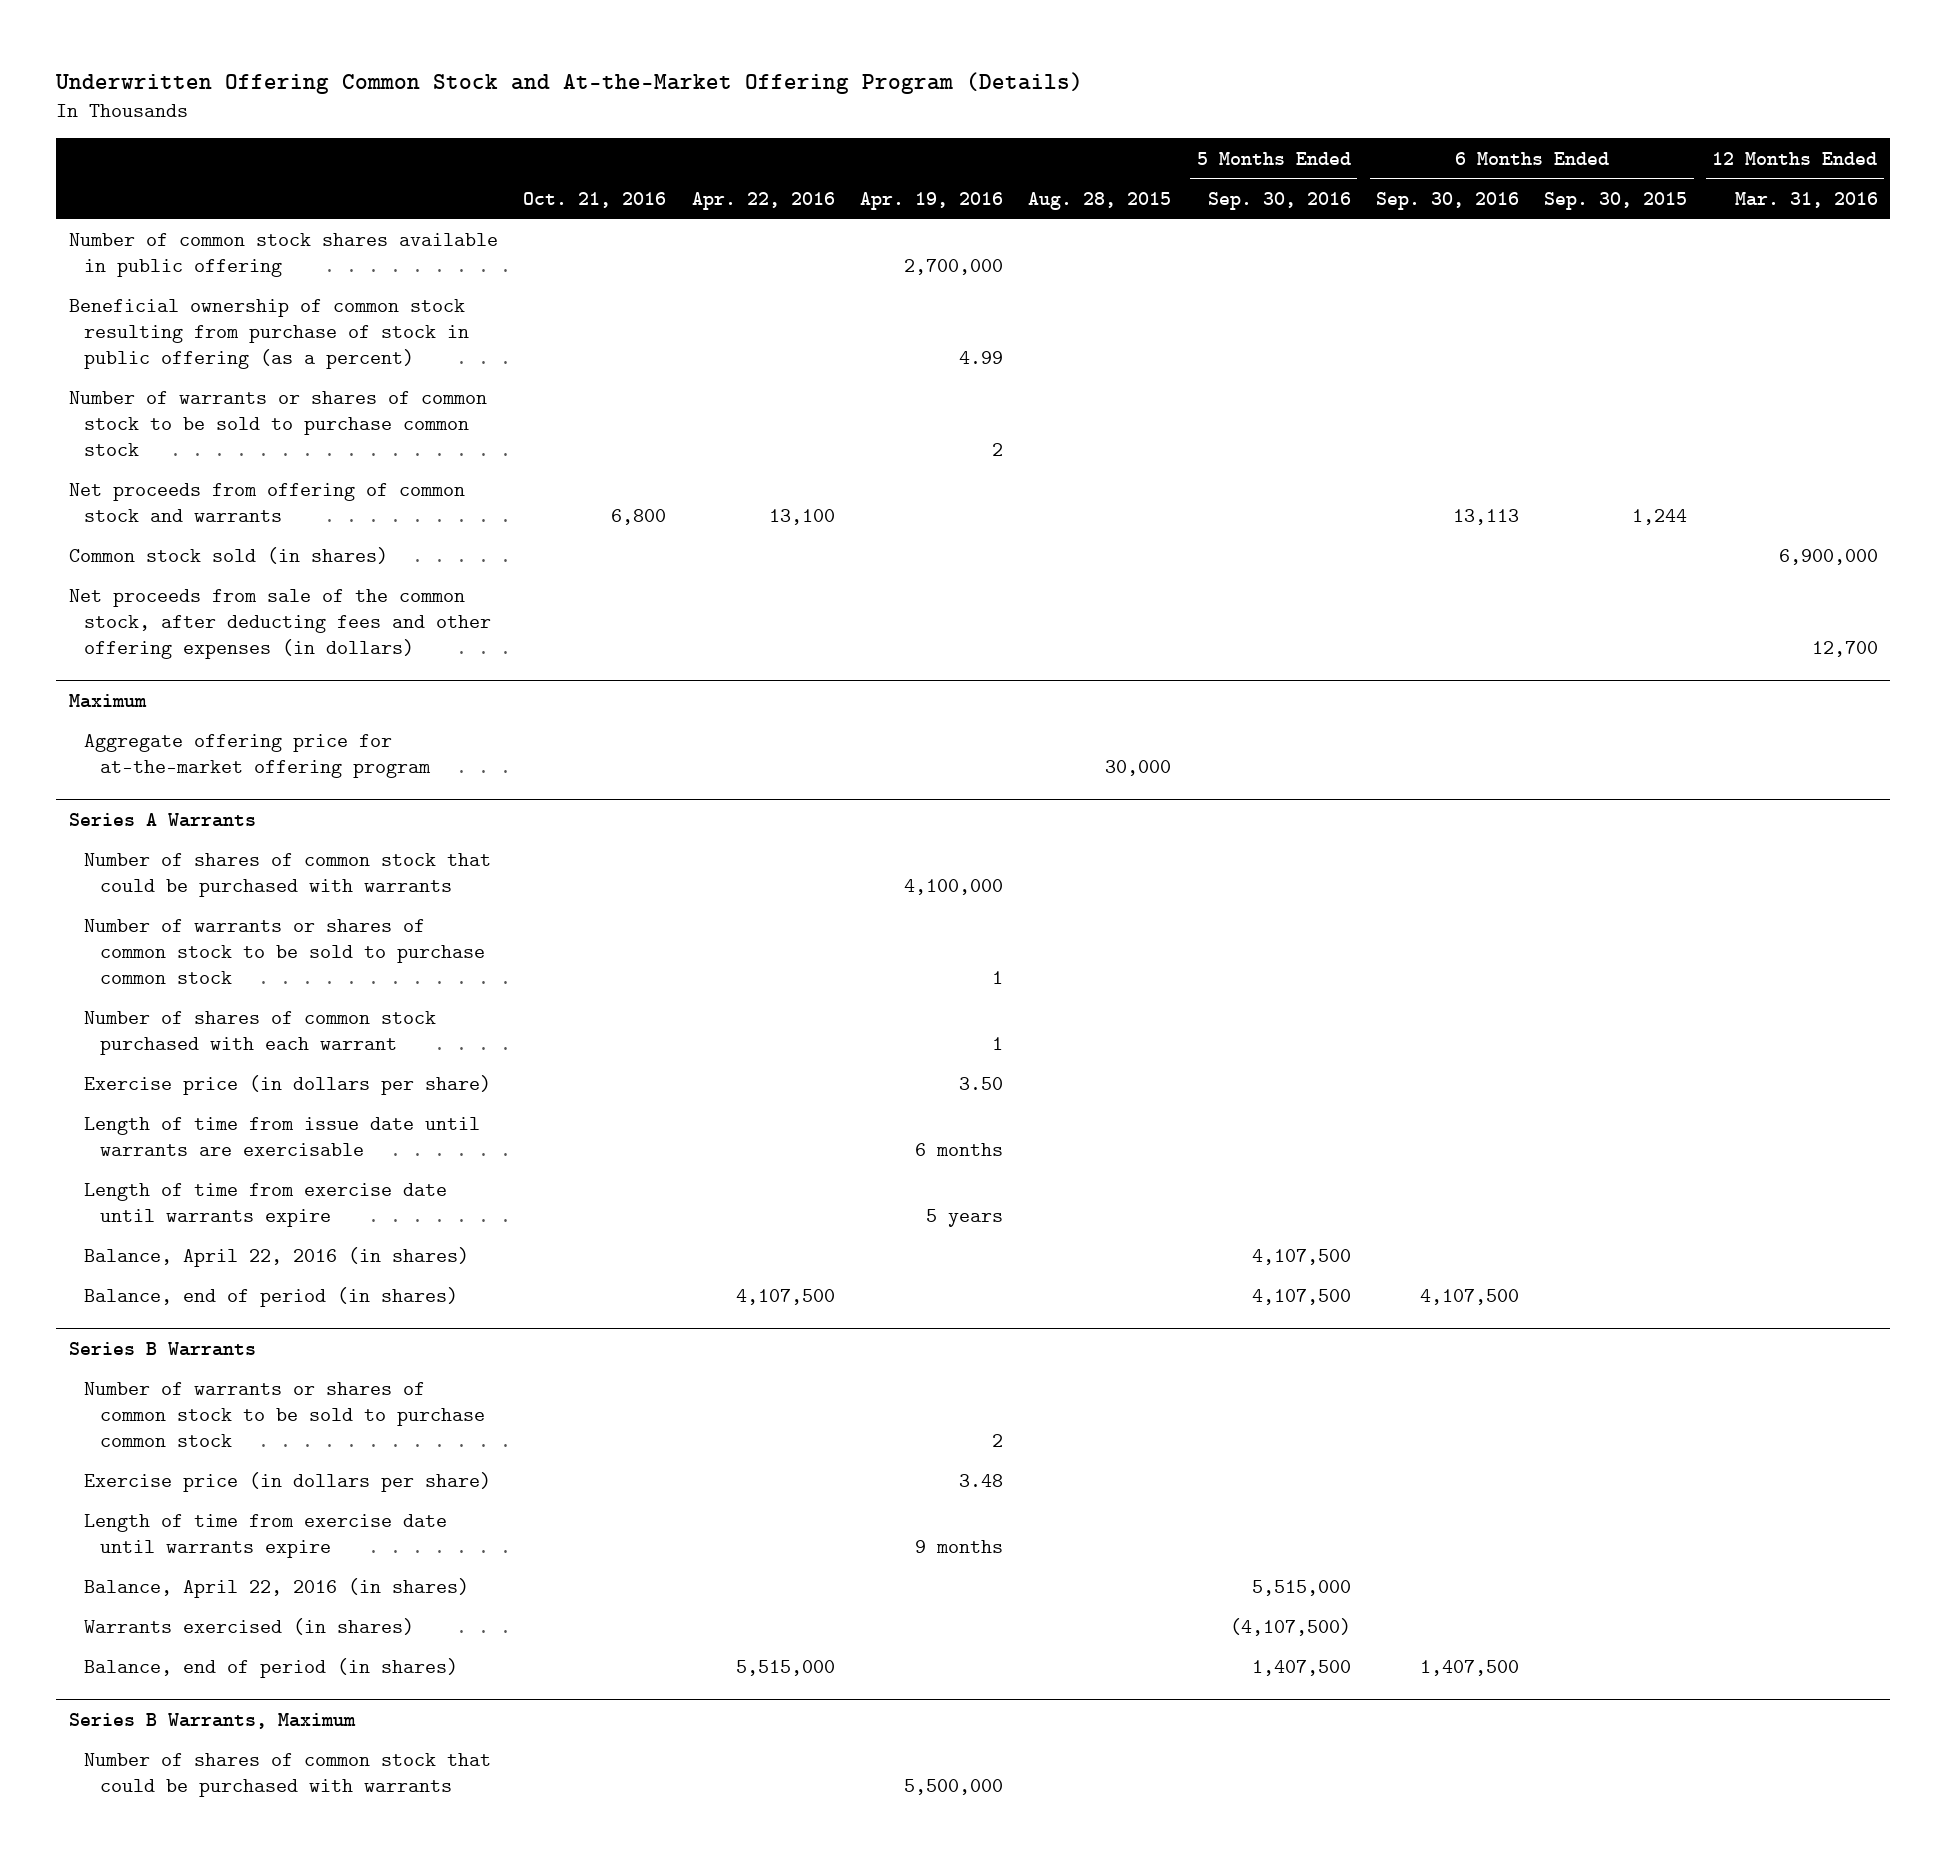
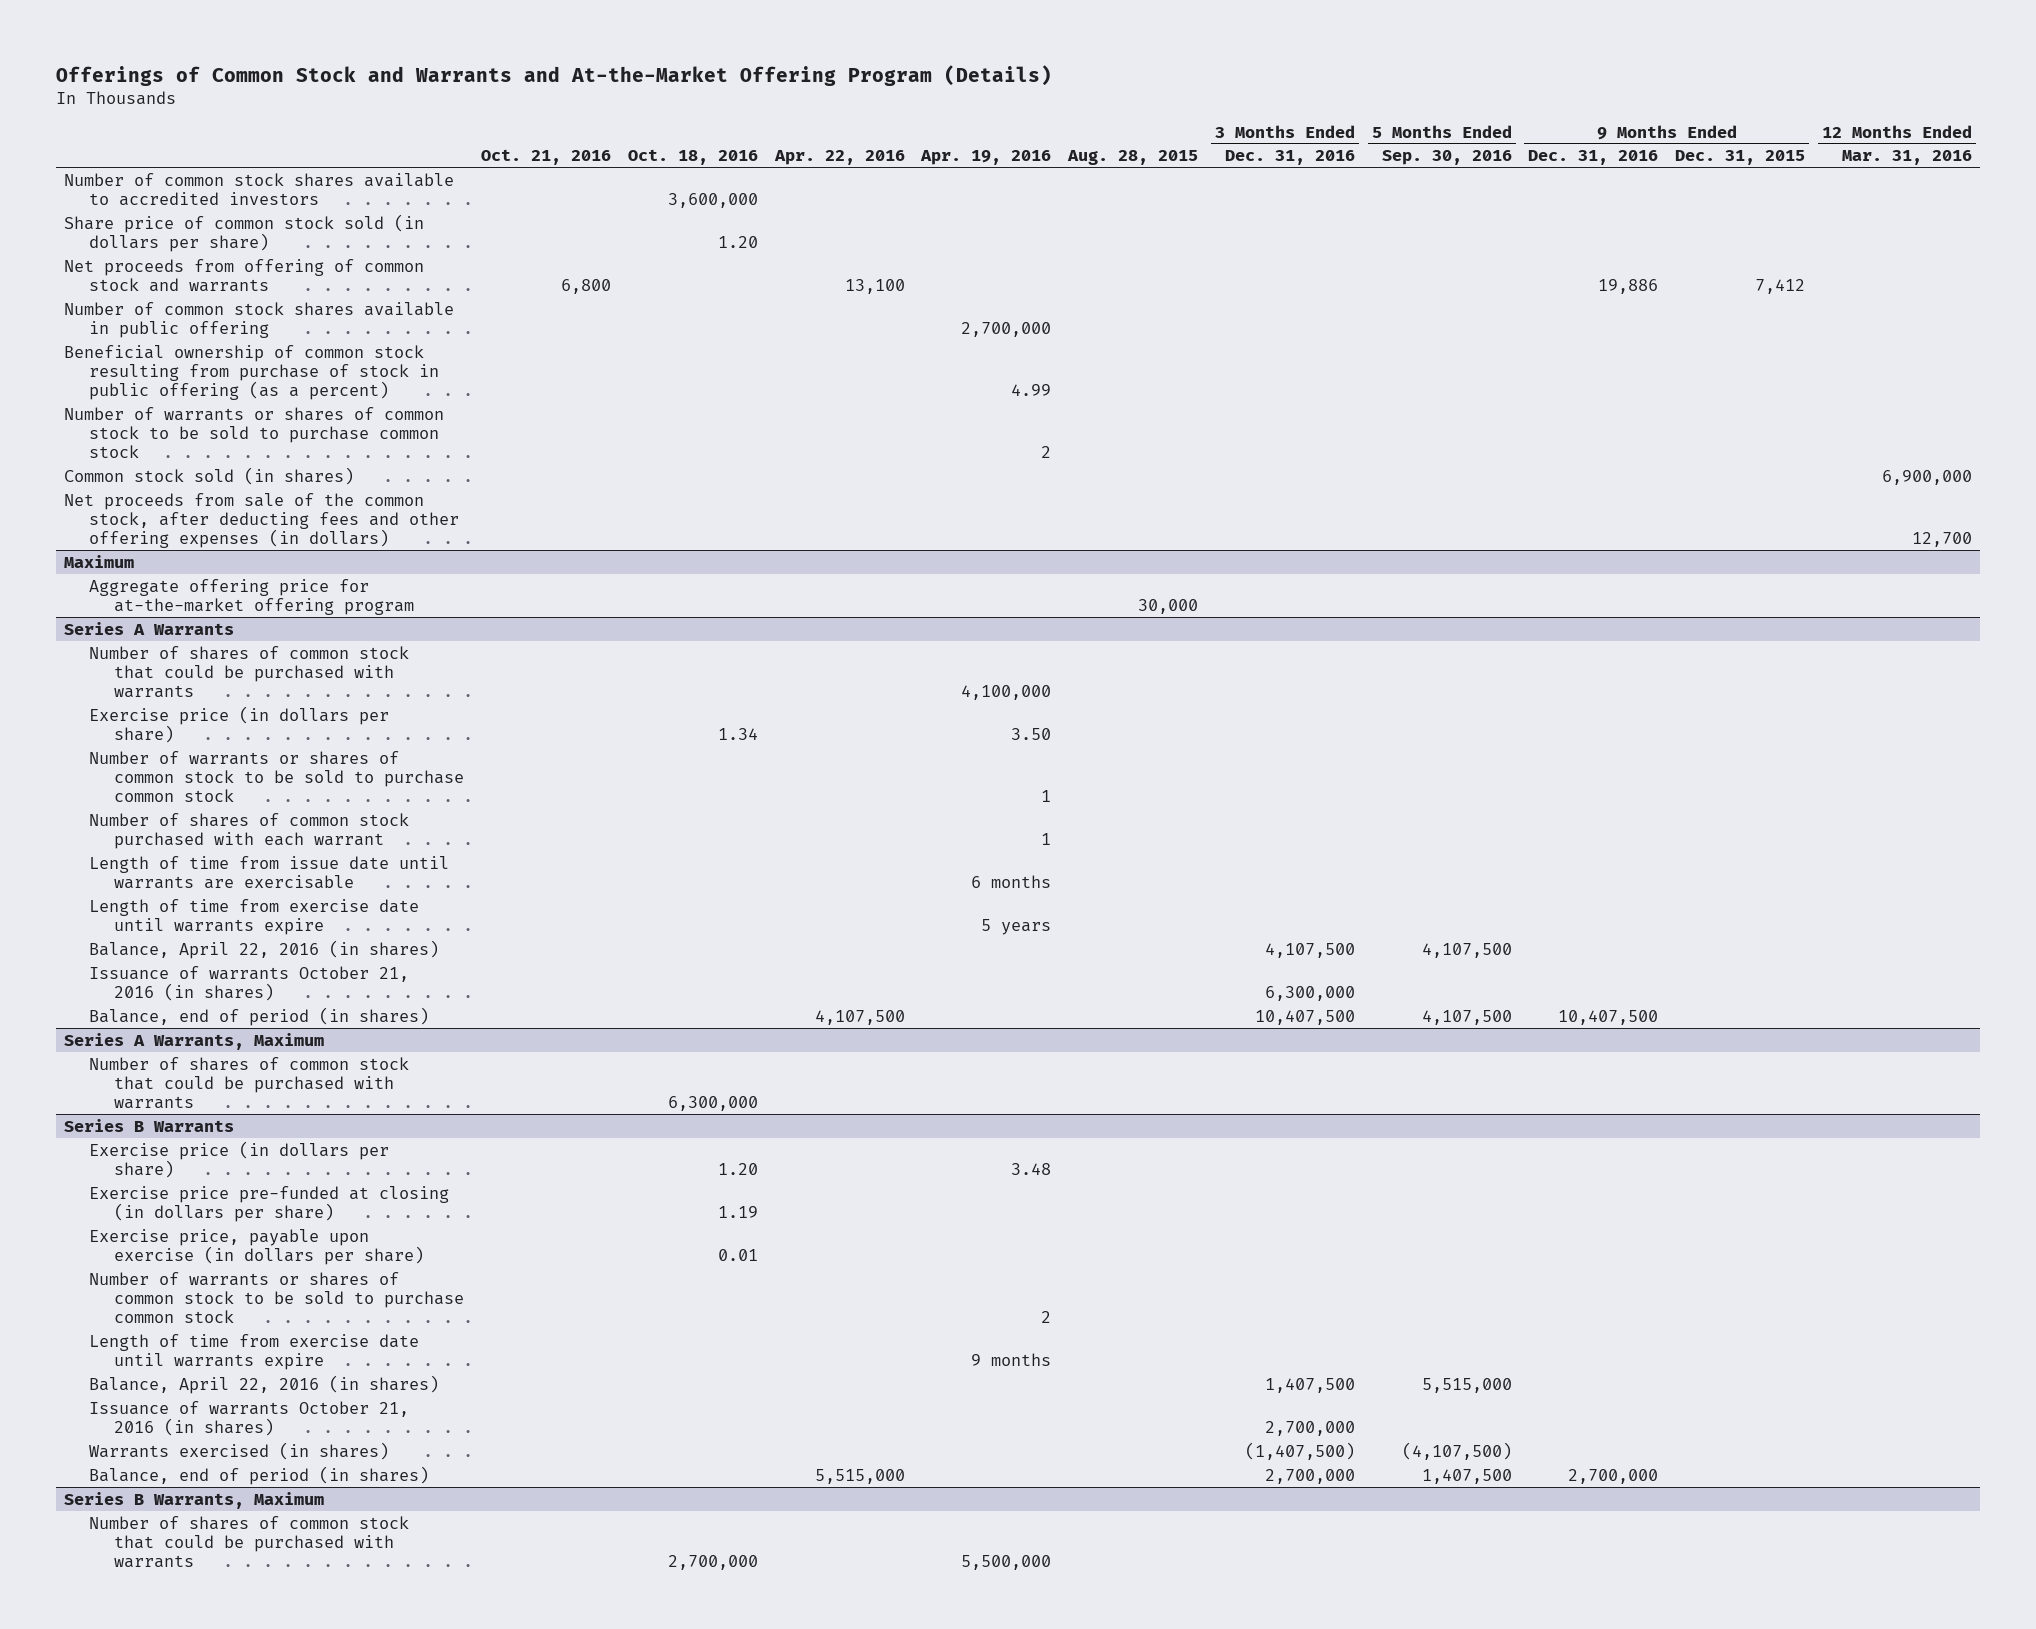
- Underwritten Offering Common Stock and At-the-Market Offering Program (Details)
+ Offerings of Common Stock and Warrants and At-the-Market Offering Program (Details)
- | Oct. 21, 2016 | Apr. 22, 2016 | Apr. 19, 2016 | Aug. 28, 2015 | 5 Months Ended Sep. 30, 2016 | 6 Months Ended Sep. 30, 2016 | 6 Months Ended Sep. 30, 2015 | 12 Months Ended Mar. 31, 2016
+ | Oct. 21, 2016 | Oct. 18, 2016 | Apr. 22, 2016 | Apr. 19, 2016 | Aug. 28, 2015 | 3 Months Ended Dec. 31, 2016 | 5 Months Ended Sep. 30, 2016 | 9 Months Ended Dec. 31, 2016 | 9 Months Ended Dec. 31, 2015 | 12 Months Ended Mar. 31, 2016
+ Number of common stock shares available to accredited investors | | 3,600,000 | | | | | | | |
+ Share price of common stock sold (in dollars per share) | | 1.20 | | | | | | | |
moved up: Net proceeds from offering of common stock and warrants | 6,800 | | 13,100 | | | | | 19,886 | 7,412 |
@ Series A Warrants
moved up: Exercise price (in dollars per share) | | 1.34 | | 3.50 | | | | | |
+ Issuance of warrants October 21, 2016 (in shares) | | | | | | 6,300,000 | | | |
+ Series A Warrants, Maximum
+ Number of shares of common stock that could be purchased with warrants | | 6,300,000 | | | | | | | |
@ Series B Warrants
+ Exercise price pre-funded at closing (in dollars per share) | | 1.19 | | | | | | | |
+ Exercise price, payable upon exercise (in dollars per share) | | 0.01 | | | | | | | |
moved down: Number of warrants or shares of common stock to be sold to purchase common stock | | | | 2 | | | | | |
+ Issuance of warrants October 21, 2016 (in shares) | | | | | | 2,700,000 | | | |

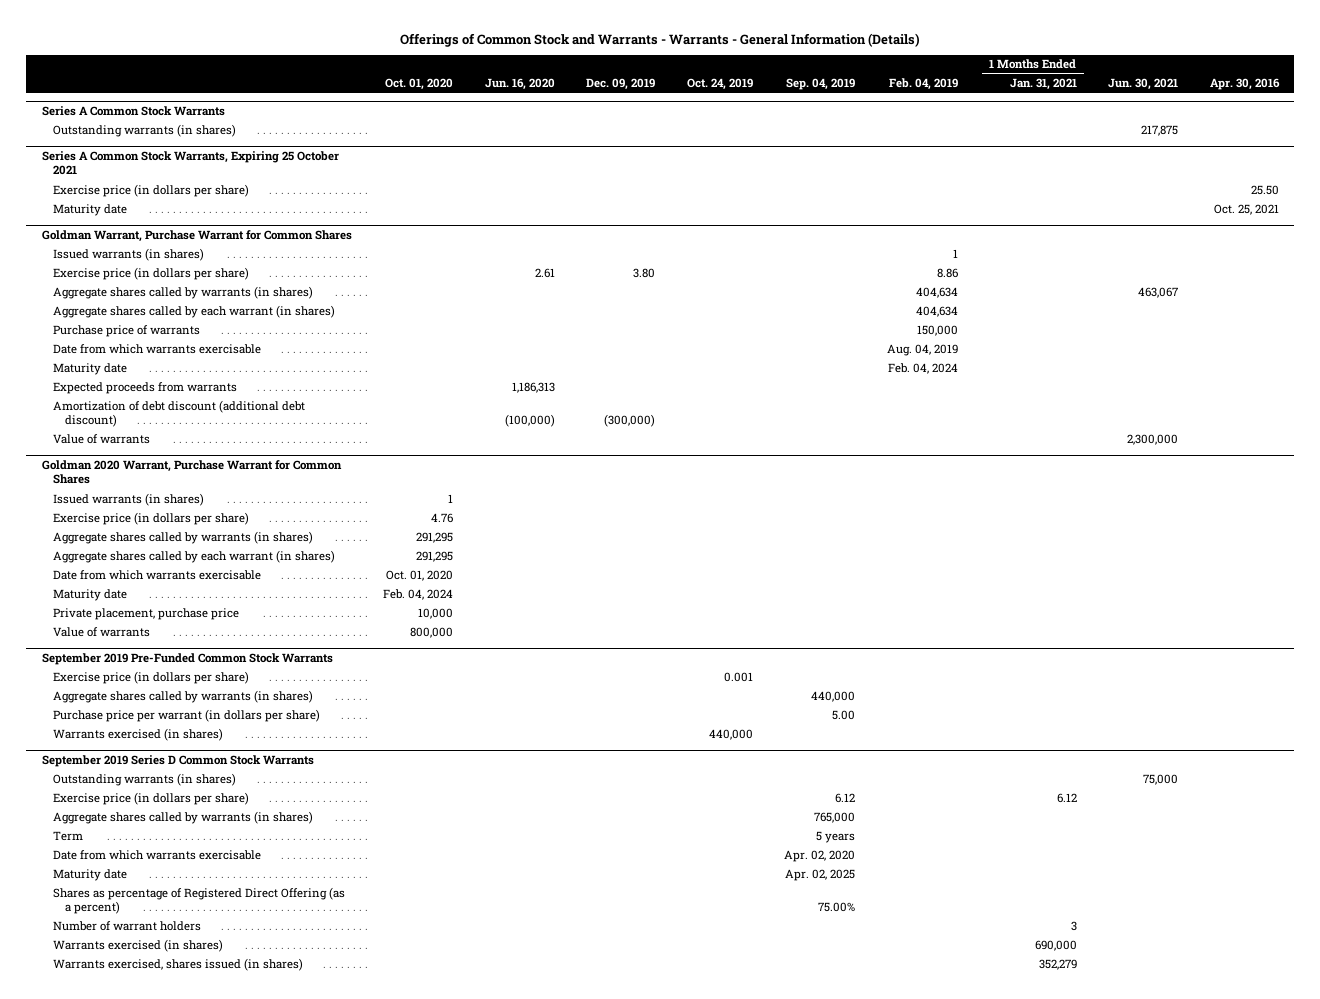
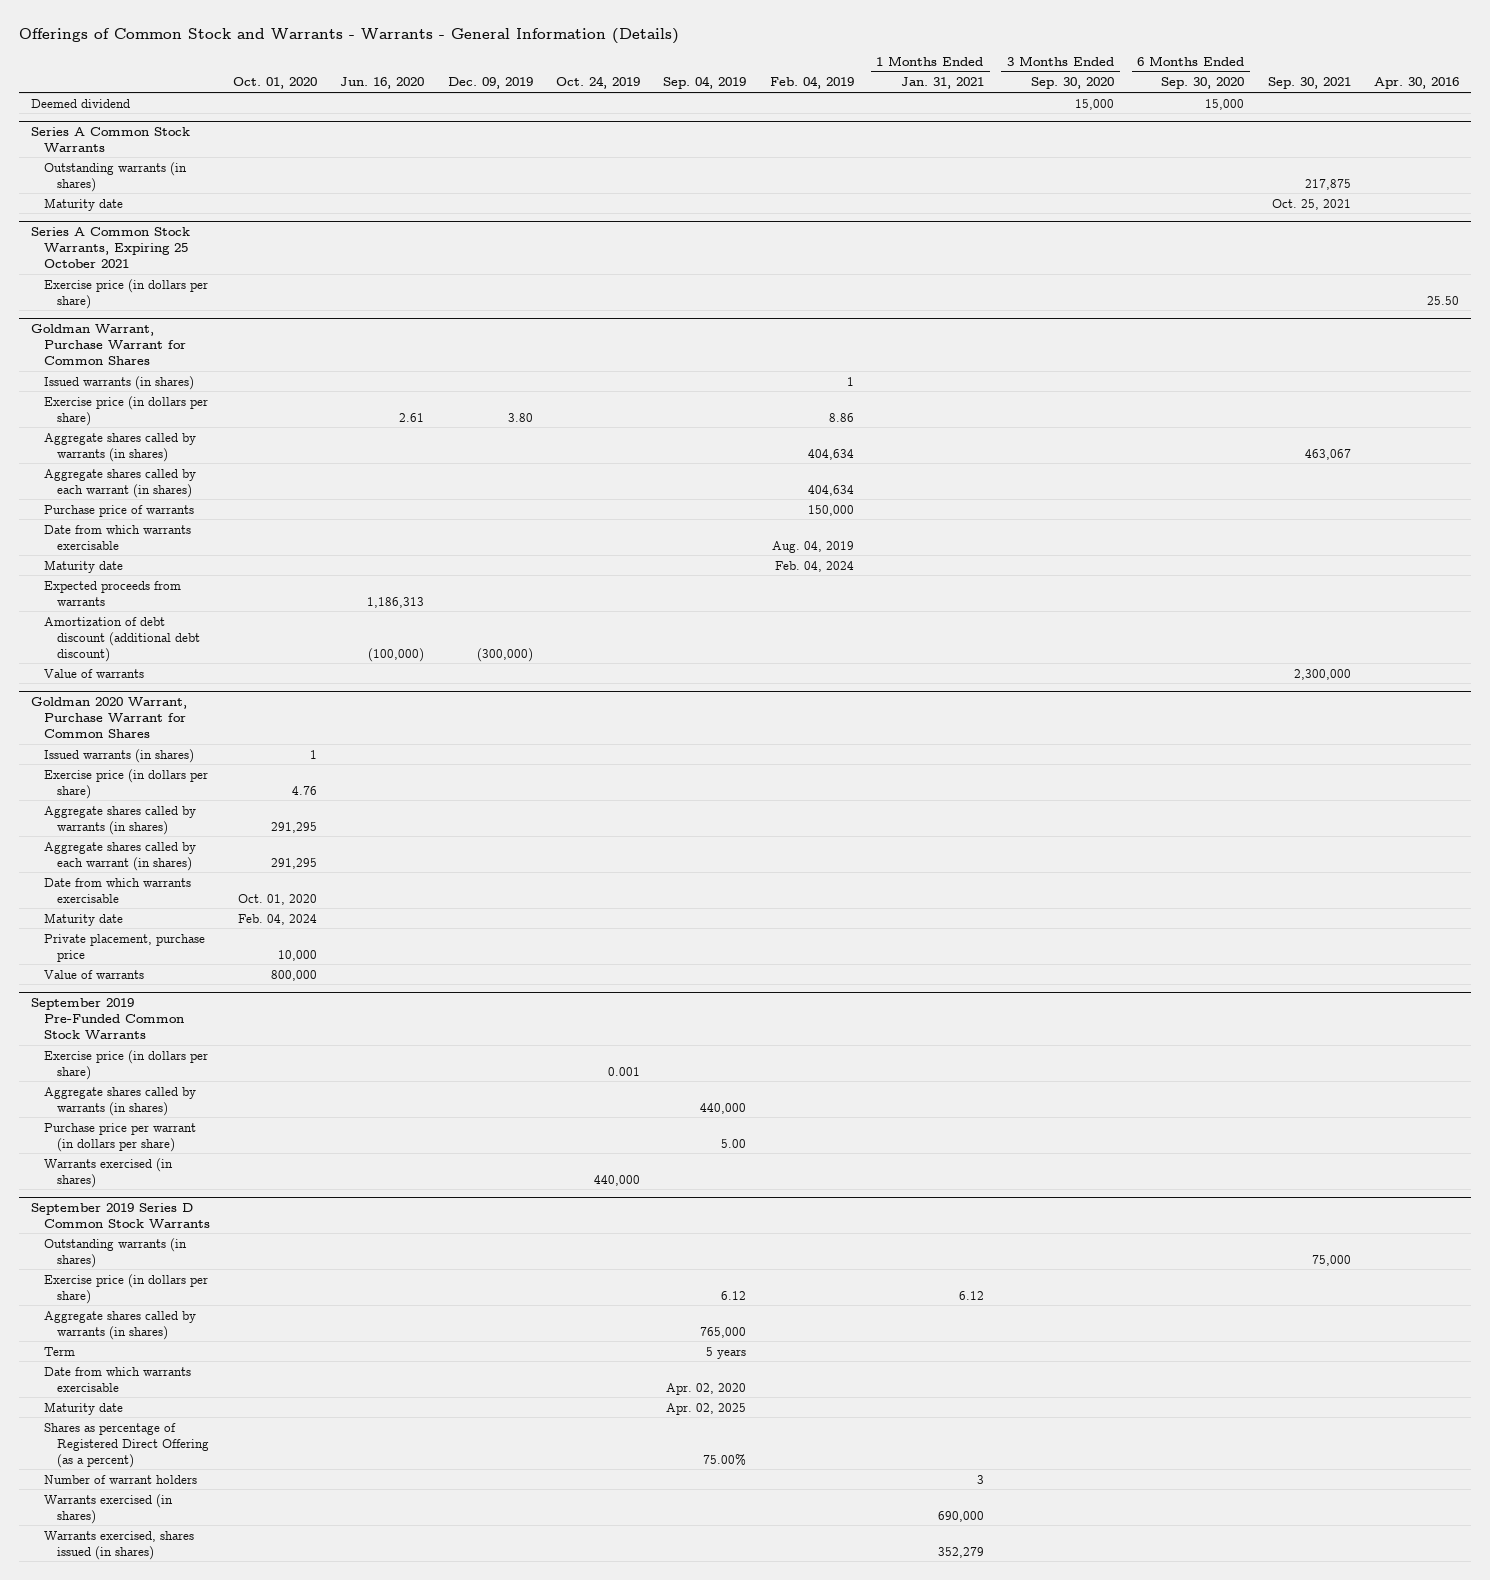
- | Oct. 01, 2020 | Jun. 16, 2020 | Dec. 09, 2019 | Oct. 24, 2019 | Sep. 04, 2019 | Feb. 04, 2019 | 1 Months Ended Jan. 31, 2021 | Jun. 30, 2021 | Apr. 30, 2016
+ | Oct. 01, 2020 | Jun. 16, 2020 | Dec. 09, 2019 | Oct. 24, 2019 | Sep. 04, 2019 | Feb. 04, 2019 | 1 Months Ended Jan. 31, 2021 | 3 Months Ended Sep. 30, 2020 | 6 Months Ended Sep. 30, 2020 | Sep. 30, 2021 | Apr. 30, 2016
+ Deemed dividend | | | | | | | | 15,000 | 15,000 | |
@ Series A Common Stock Warrants
+ Maturity date | | | | | | | | | | Oct. 25, 2021 |
@ Series A Common Stock Warrants, Expiring 25 October 2021
- Maturity date | | | | | | | | | Oct. 25, 2021

